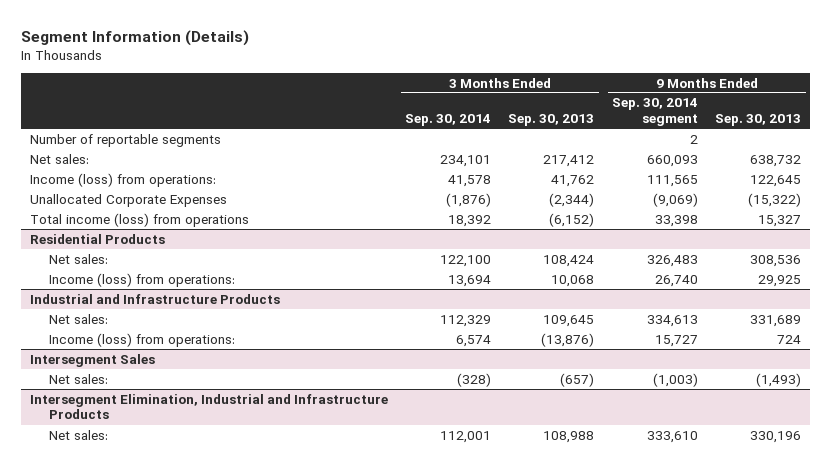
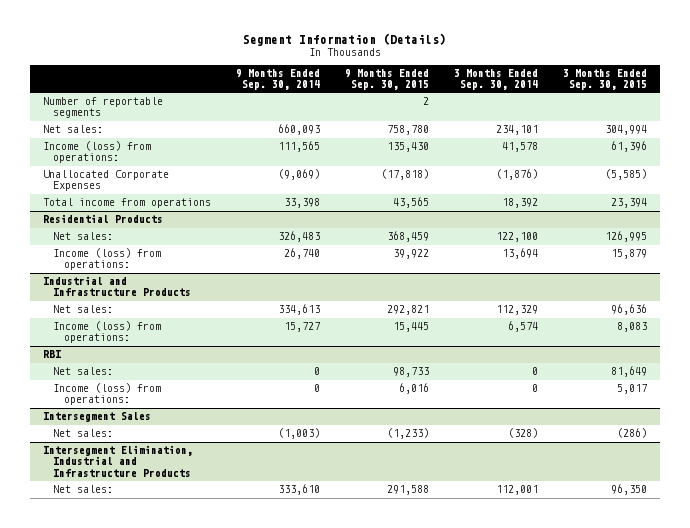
- | 3 Months Ended Sep. 30, 2014 | 3 Months Ended Sep. 30, 2013 | 9 Months Ended Sep. 30, 2014 segment | 9 Months Ended Sep. 30, 2013
+ | 9 Months Ended Sep. 30, 2014 | 9 Months Ended Sep. 30, 2015 | 3 Months Ended Sep. 30, 2014 | 3 Months Ended Sep. 30, 2015
- Total income (loss) from operations | 18,392 | (6,152) | 33,398 | 15,327
+ Total income from operations | 33,398 | 43,565 | 18,392 | 23,394
+ RBI
+ Net sales: | 0 | 98,733 | 0 | 81,649
+ Income (loss) from operations: | 0 | 6,016 | 0 | 5,017

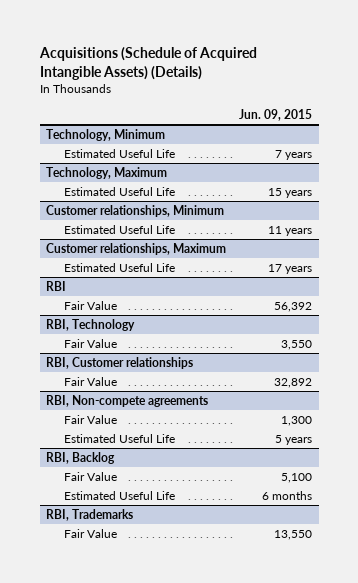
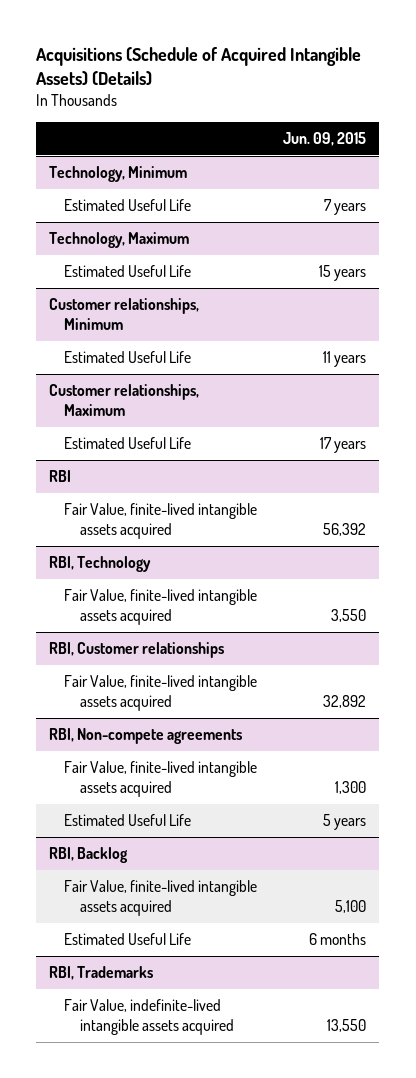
@ RBI
- Fair Value | 56,392
+ Fair Value, finite-lived intangible assets acquired | 56,392
@ RBI, Technology
- Fair Value | 3,550
+ Fair Value, finite-lived intangible assets acquired | 3,550
@ RBI, Customer relationships
- Fair Value | 32,892
+ Fair Value, finite-lived intangible assets acquired | 32,892
@ RBI, Non-compete agreements
- Fair Value | 1,300
+ Fair Value, finite-lived intangible assets acquired | 1,300
@ RBI, Backlog
- Fair Value | 5,100
+ Fair Value, finite-lived intangible assets acquired | 5,100
@ RBI, Trademarks
- Fair Value | 13,550
+ Fair Value, indefinite-lived intangible assets acquired | 13,550

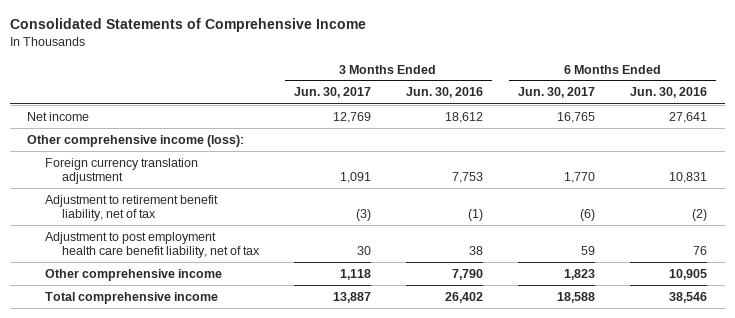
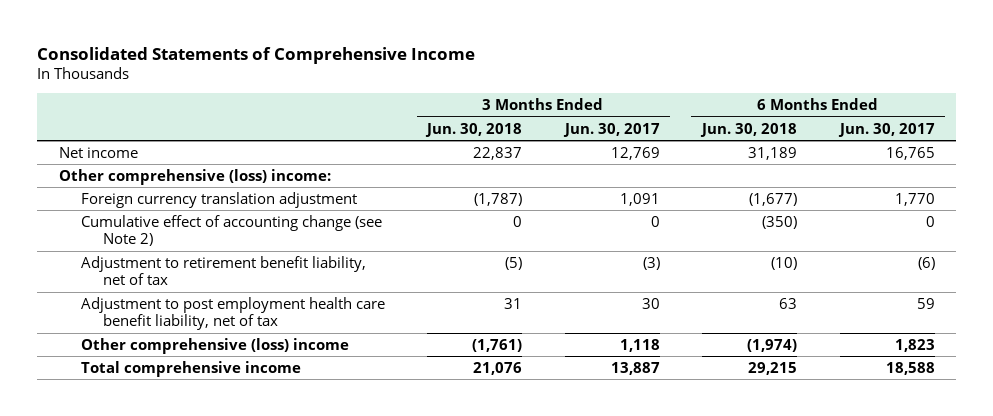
- | 3 Months Ended Jun. 30, 2017 | 3 Months Ended Jun. 30, 2016 | 6 Months Ended Jun. 30, 2017 | 6 Months Ended Jun. 30, 2016
+ | 3 Months Ended Jun. 30, 2018 | 3 Months Ended Jun. 30, 2017 | 6 Months Ended Jun. 30, 2018 | 6 Months Ended Jun. 30, 2017
- Other comprehensive income (loss):
+ Other comprehensive (loss) income:
+ Cumulative effect of accounting change (see Note 2) | 0 | 0 | (350) | 0
- Other comprehensive income | 1,118 | 7,790 | 1,823 | 10,905
+ Other comprehensive (loss) income | (1,761) | 1,118 | (1,974) | 1,823

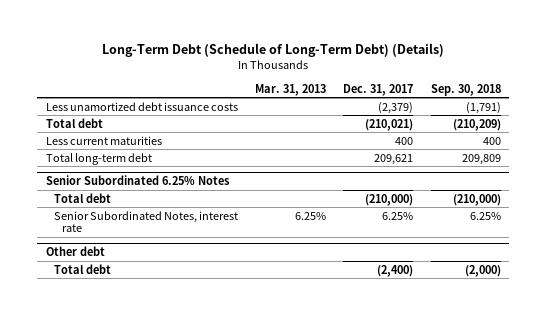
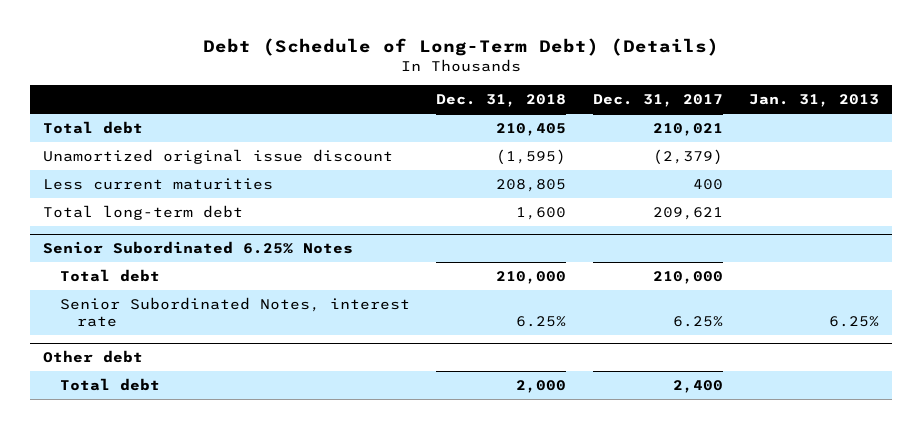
- Long-Term Debt (Schedule of Long-Term Debt) (Details)
+ Debt (Schedule of Long-Term Debt) (Details)
- | Mar. 31, 2013 | Dec. 31, 2017 | Sep. 30, 2018
+ | Dec. 31, 2018 | Dec. 31, 2017 | Jan. 31, 2013
- Less unamortized debt issuance costs | | (2,379) | (1,791)
- Total debt | | (210,021) | (210,209)
+ Total debt | 210,405 | 210,021 |
+ Unamortized original issue discount | (1,595) | (2,379) |
@ Senior Subordinated 6.25% Notes
- Total debt | | (210,000) | (210,000)
+ Total debt | 210,000 | 210,000 |
@ Other debt
- Total debt | | (2,400) | (2,000)
+ Total debt | 2,000 | 2,400 |

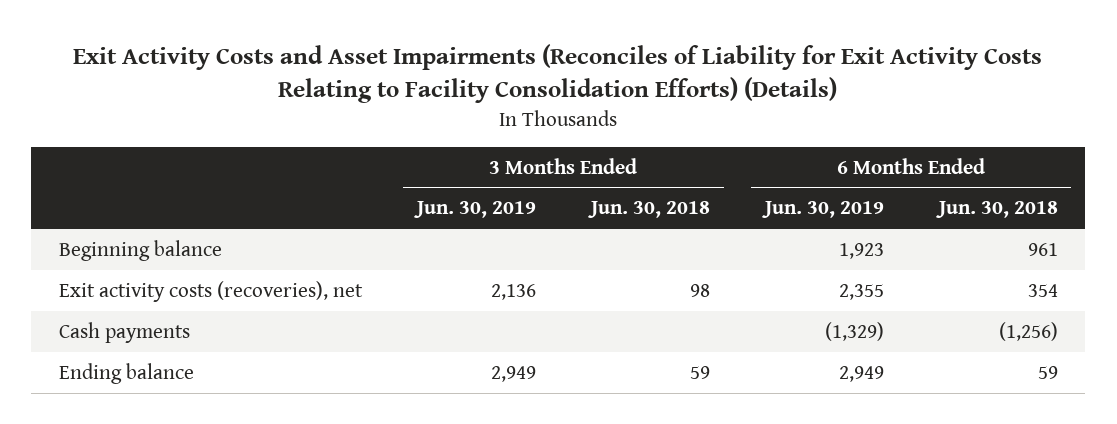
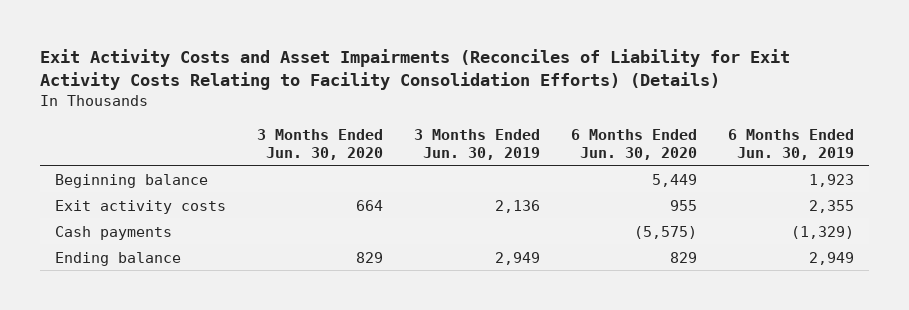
- | 3 Months Ended Jun. 30, 2019 | 3 Months Ended Jun. 30, 2018 | 6 Months Ended Jun. 30, 2019 | 6 Months Ended Jun. 30, 2018
+ | 3 Months Ended Jun. 30, 2020 | 3 Months Ended Jun. 30, 2019 | 6 Months Ended Jun. 30, 2020 | 6 Months Ended Jun. 30, 2019
- Exit activity costs (recoveries), net | 2,136 | 98 | 2,355 | 354
+ Exit activity costs | 664 | 2,136 | 955 | 2,355

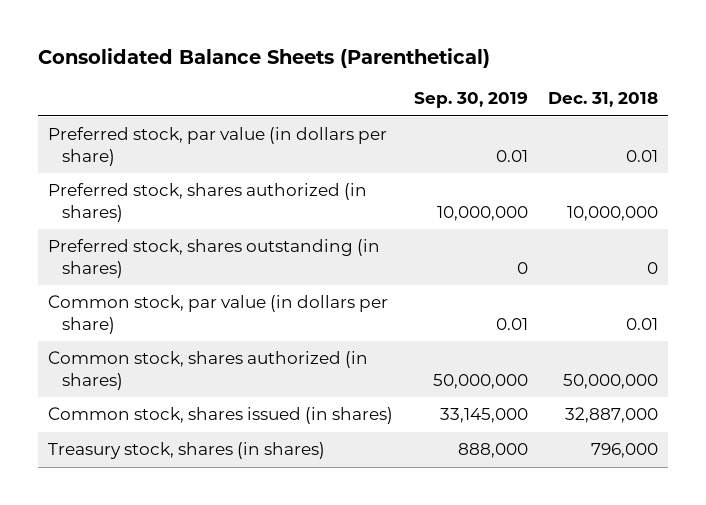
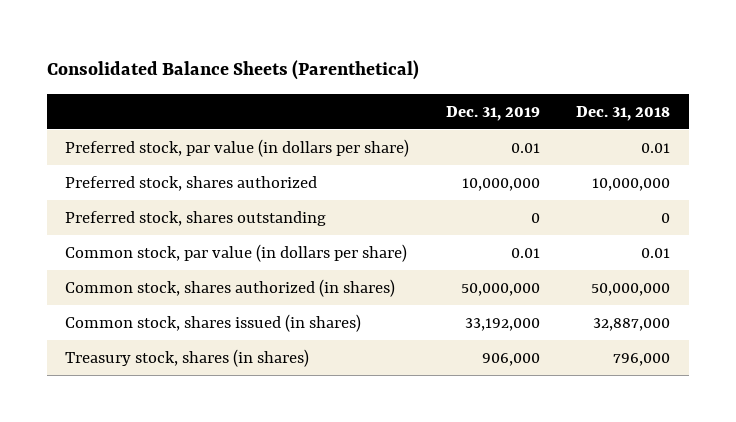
- | Sep. 30, 2019 | Dec. 31, 2018
+ | Dec. 31, 2019 | Dec. 31, 2018
- Preferred stock, shares authorized (in shares) | 10,000,000 | 10,000,000
- Preferred stock, shares outstanding (in shares) | 0 | 0
+ Preferred stock, shares authorized | 10,000,000 | 10,000,000
+ Preferred stock, shares outstanding | 0 | 0

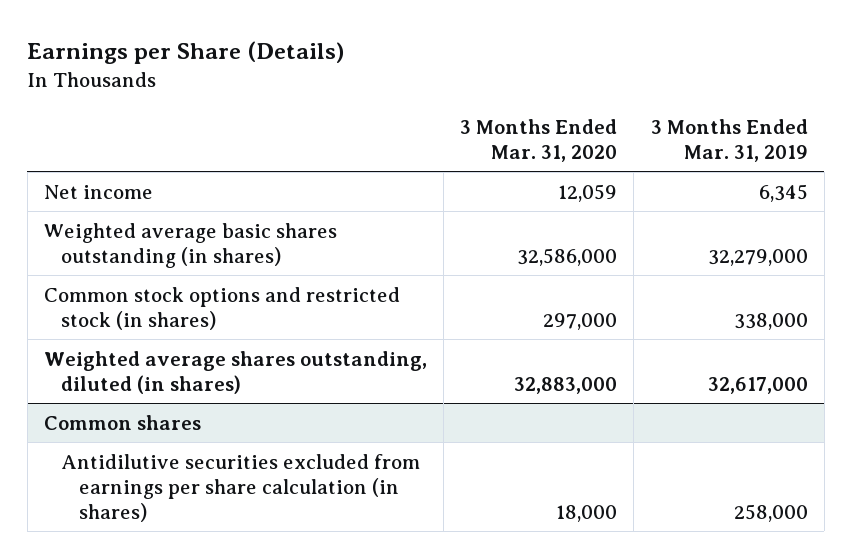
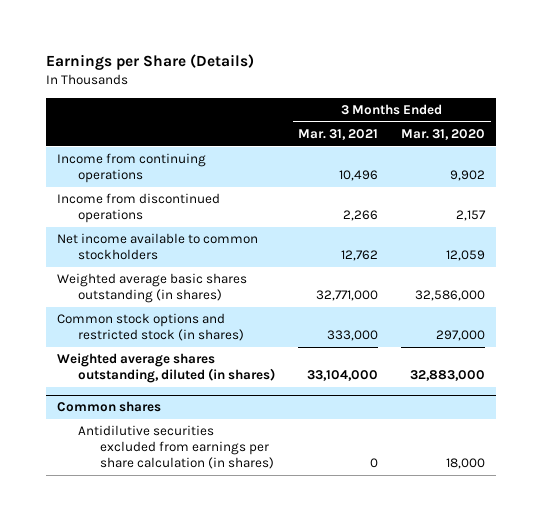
- | 3 Months Ended Mar. 31, 2020 | 3 Months Ended Mar. 31, 2019
+ | 3 Months Ended Mar. 31, 2021 | 3 Months Ended Mar. 31, 2020
- Net income | 12,059 | 6,345
+ Income from continuing operations | 10,496 | 9,902
+ Income from discontinued operations | 2,266 | 2,157
+ Net income available to common stockholders | 12,762 | 12,059

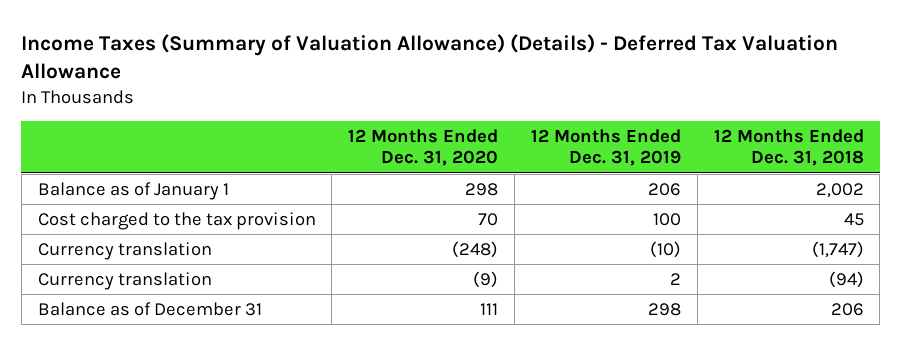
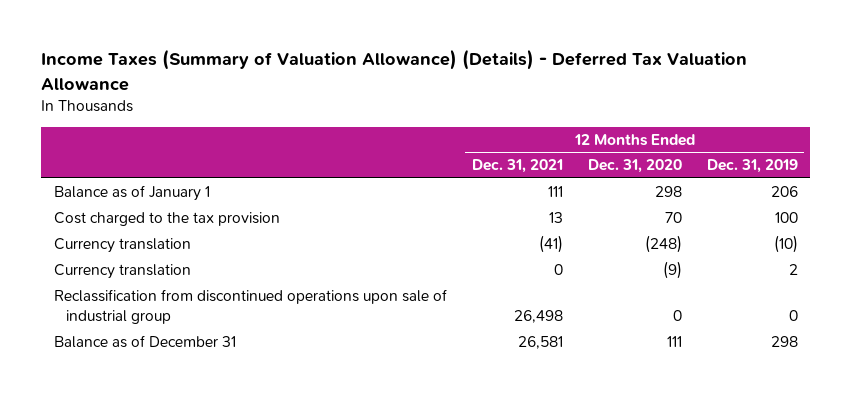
- | 12 Months Ended Dec. 31, 2020 | 12 Months Ended Dec. 31, 2019 | 12 Months Ended Dec. 31, 2018
+ | 12 Months Ended Dec. 31, 2021 | 12 Months Ended Dec. 31, 2020 | 12 Months Ended Dec. 31, 2019
+ Reclassification from discontinued operations upon sale of industrial group | 26,498 | 0 | 0

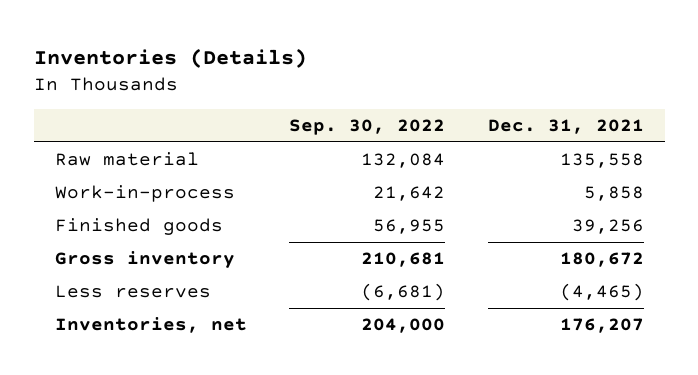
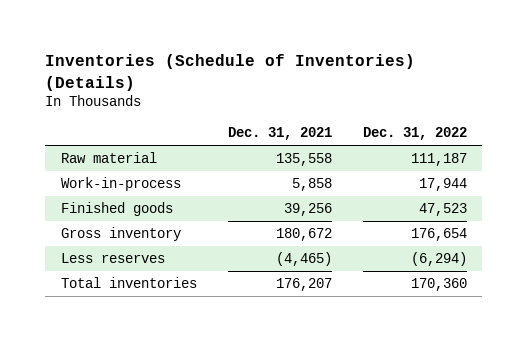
- Inventories (Details)
+ Inventories (Schedule of Inventories) (Details)
- | Sep. 30, 2022 | Dec. 31, 2021
+ | Dec. 31, 2021 | Dec. 31, 2022
- Inventories, net | 204,000 | 176,207
+ Total inventories | 176,207 | 170,360

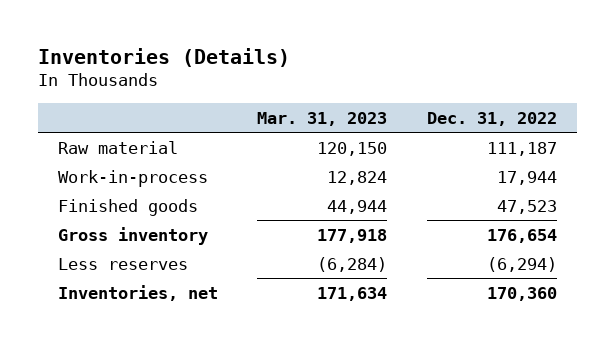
- Inventories (Schedule of Inventories) (Details)
+ Inventories (Details)
- | Dec. 31, 2021 | Dec. 31, 2022
+ | Mar. 31, 2023 | Dec. 31, 2022
- Total inventories | 176,207 | 170,360
+ Inventories, net | 171,634 | 170,360

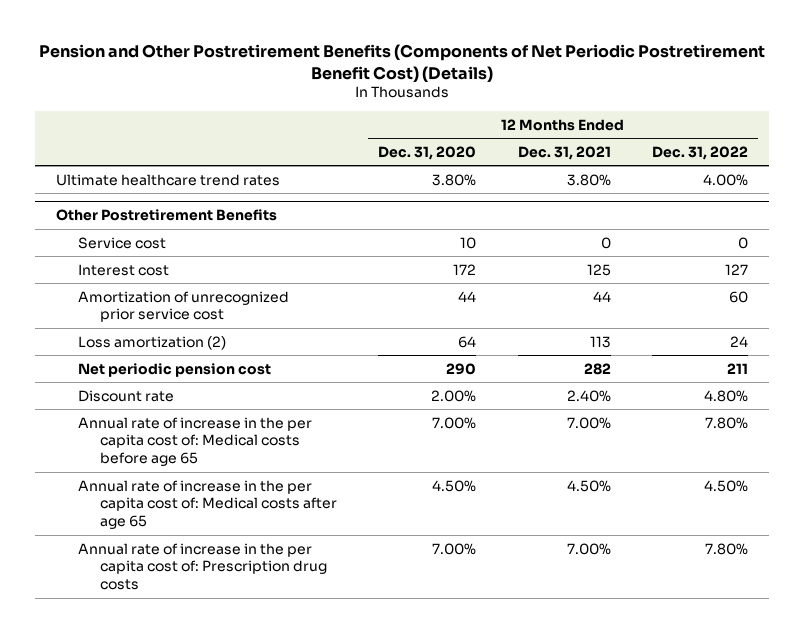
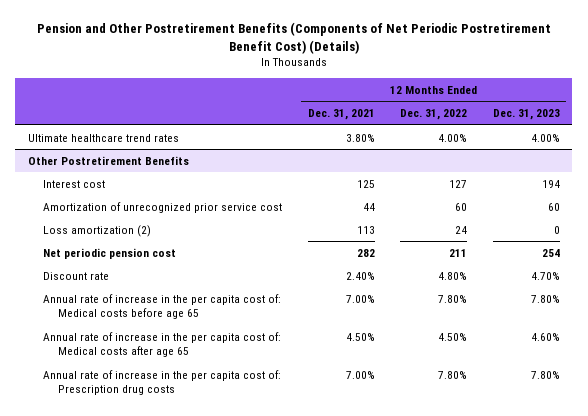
- | 12 Months Ended Dec. 31, 2020 | 12 Months Ended Dec. 31, 2021 | 12 Months Ended Dec. 31, 2022
+ | 12 Months Ended Dec. 31, 2021 | 12 Months Ended Dec. 31, 2022 | 12 Months Ended Dec. 31, 2023
@ Other Postretirement Benefits
- Service cost | 10 | 0 | 0

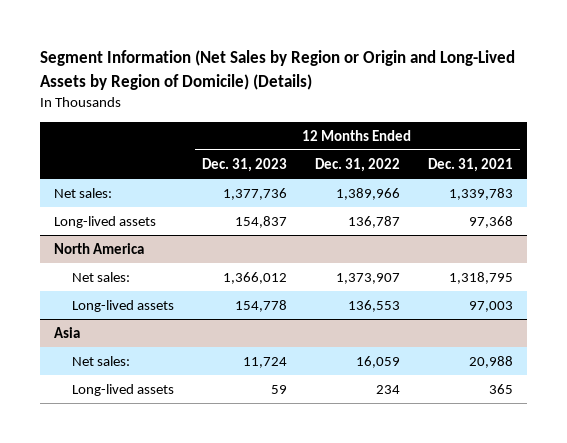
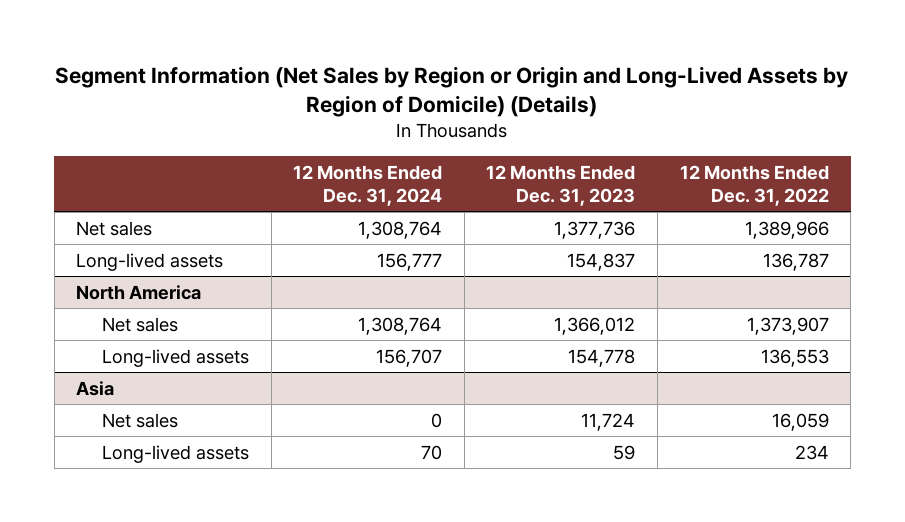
- | 12 Months Ended Dec. 31, 2023 | 12 Months Ended Dec. 31, 2022 | 12 Months Ended Dec. 31, 2021
+ | 12 Months Ended Dec. 31, 2024 | 12 Months Ended Dec. 31, 2023 | 12 Months Ended Dec. 31, 2022
- Net sales: | 1,377,736 | 1,389,966 | 1,339,783
+ Net sales | 1,308,764 | 1,377,736 | 1,389,966
@ North America
- Net sales: | 1,366,012 | 1,373,907 | 1,318,795
+ Net sales | 1,308,764 | 1,366,012 | 1,373,907
@ Asia
- Net sales: | 11,724 | 16,059 | 20,988
+ Net sales | 0 | 11,724 | 16,059

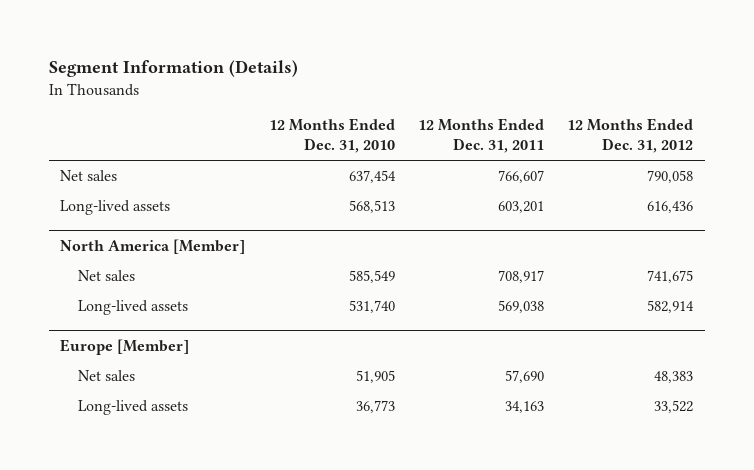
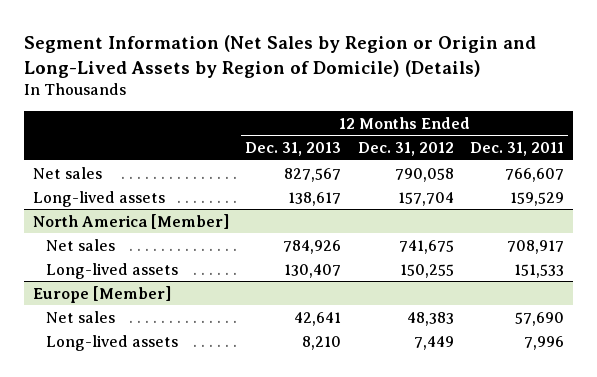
- Segment Information (Details)
+ Segment Information (Net Sales by Region or Origin and Long-Lived Assets by Region of Domicile) (Details)
- | 12 Months Ended Dec. 31, 2010 | 12 Months Ended Dec. 31, 2011 | 12 Months Ended Dec. 31, 2012
+ | 12 Months Ended Dec. 31, 2013 | 12 Months Ended Dec. 31, 2012 | 12 Months Ended Dec. 31, 2011
- Long-lived assets | 568,513 | 603,201 | 616,436
+ Long-lived assets | 138,617 | 157,704 | 159,529
@ North America [Member]
- Long-lived assets | 531,740 | 569,038 | 582,914
+ Long-lived assets | 130,407 | 150,255 | 151,533
@ Europe [Member]
- Long-lived assets | 36,773 | 34,163 | 33,522
+ Long-lived assets | 8,210 | 7,449 | 7,996

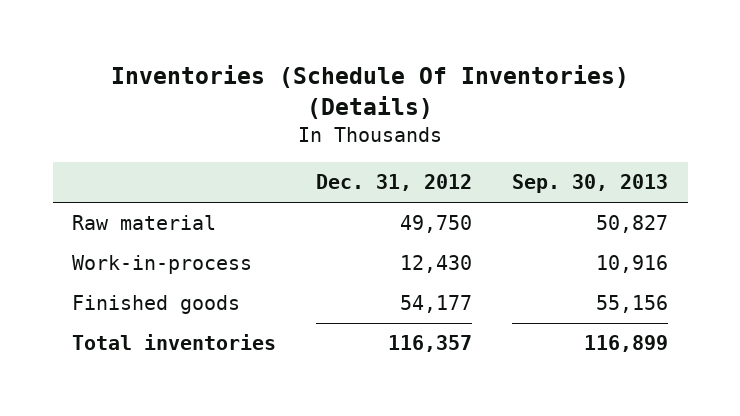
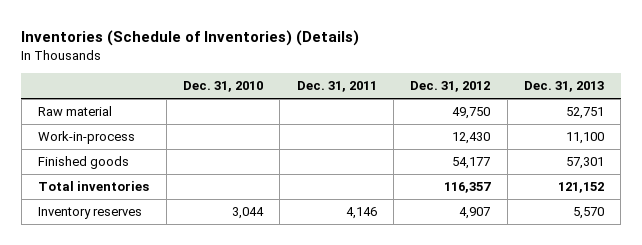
- Inventories (Schedule Of Inventories) (Details)
+ Inventories (Schedule of Inventories) (Details)
- | Dec. 31, 2012 | Sep. 30, 2013
+ | Dec. 31, 2010 | Dec. 31, 2011 | Dec. 31, 2012 | Dec. 31, 2013
+ Inventory reserves | 3,044 | 4,146 | 4,907 | 5,570

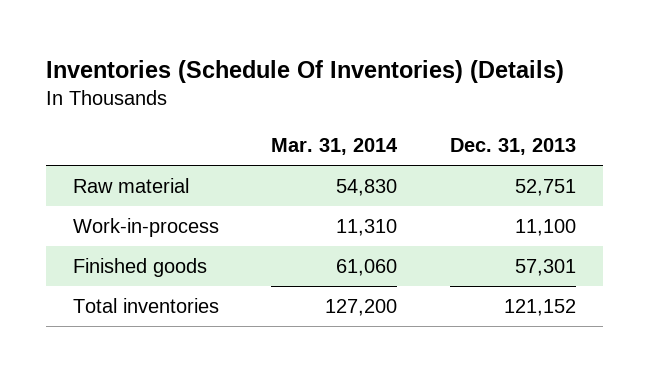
- Inventories (Schedule of Inventories) (Details)
+ Inventories (Schedule Of Inventories) (Details)
- | Dec. 31, 2010 | Dec. 31, 2011 | Dec. 31, 2012 | Dec. 31, 2013
+ | Mar. 31, 2014 | Dec. 31, 2013
- Inventory reserves | 3,044 | 4,146 | 4,907 | 5,570

